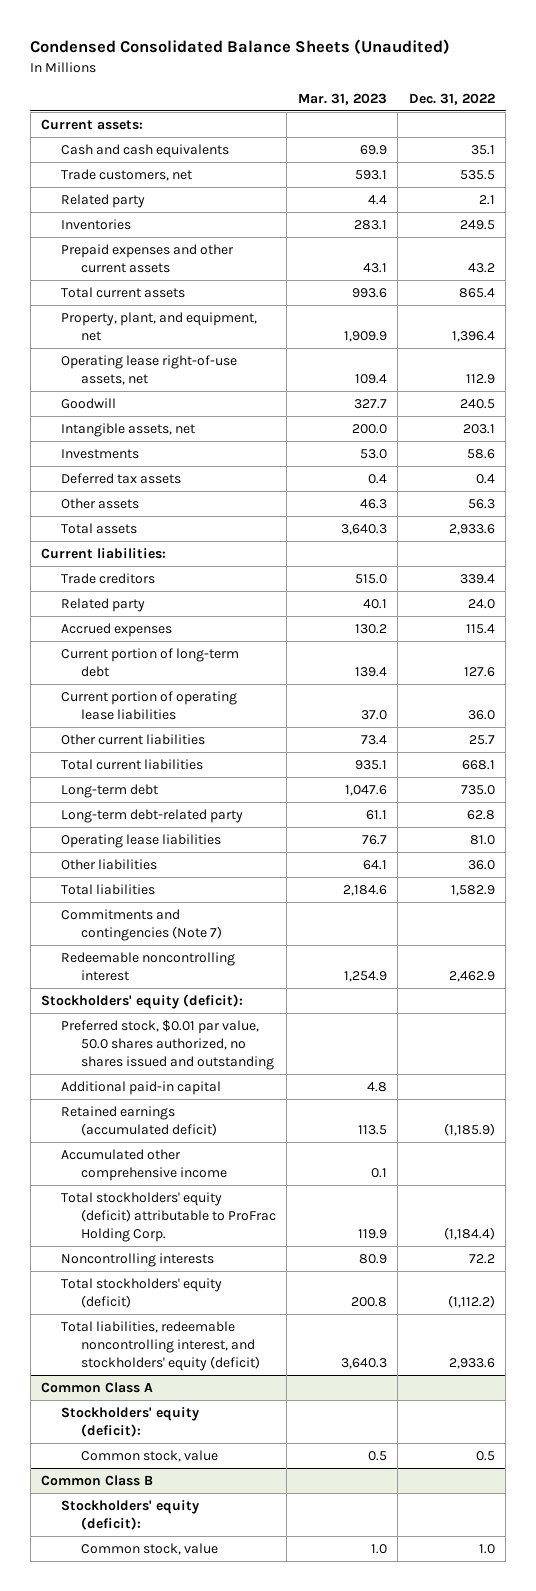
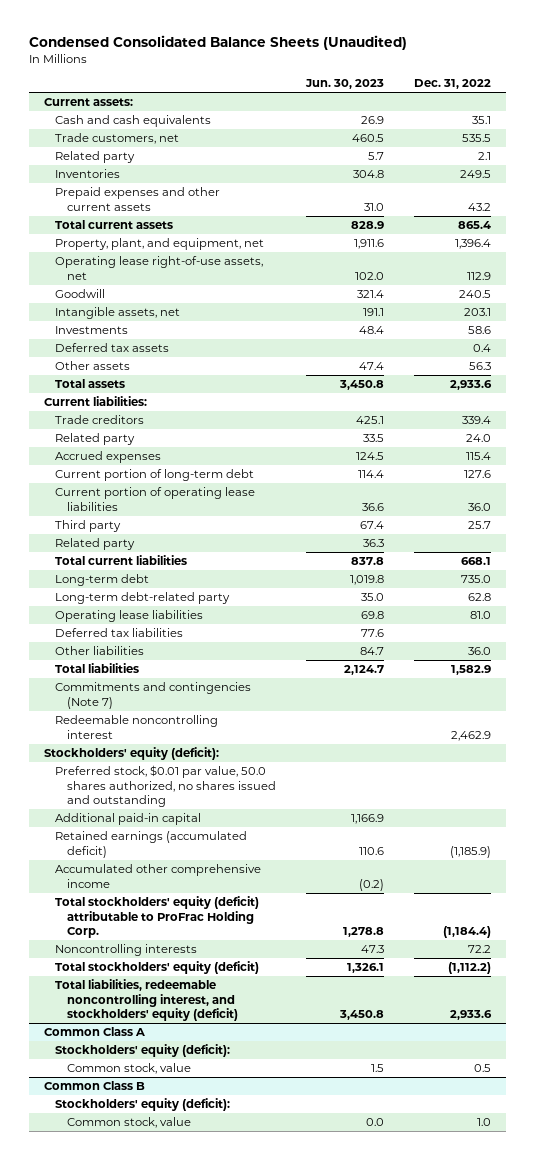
- | Mar. 31, 2023 | Dec. 31, 2022
+ | Jun. 30, 2023 | Dec. 31, 2022
- Other current liabilities | 73.4 | 25.7
+ Third party | 67.4 | 25.7
+ Related party | 36.3 |
+ Deferred tax liabilities | 77.6 |

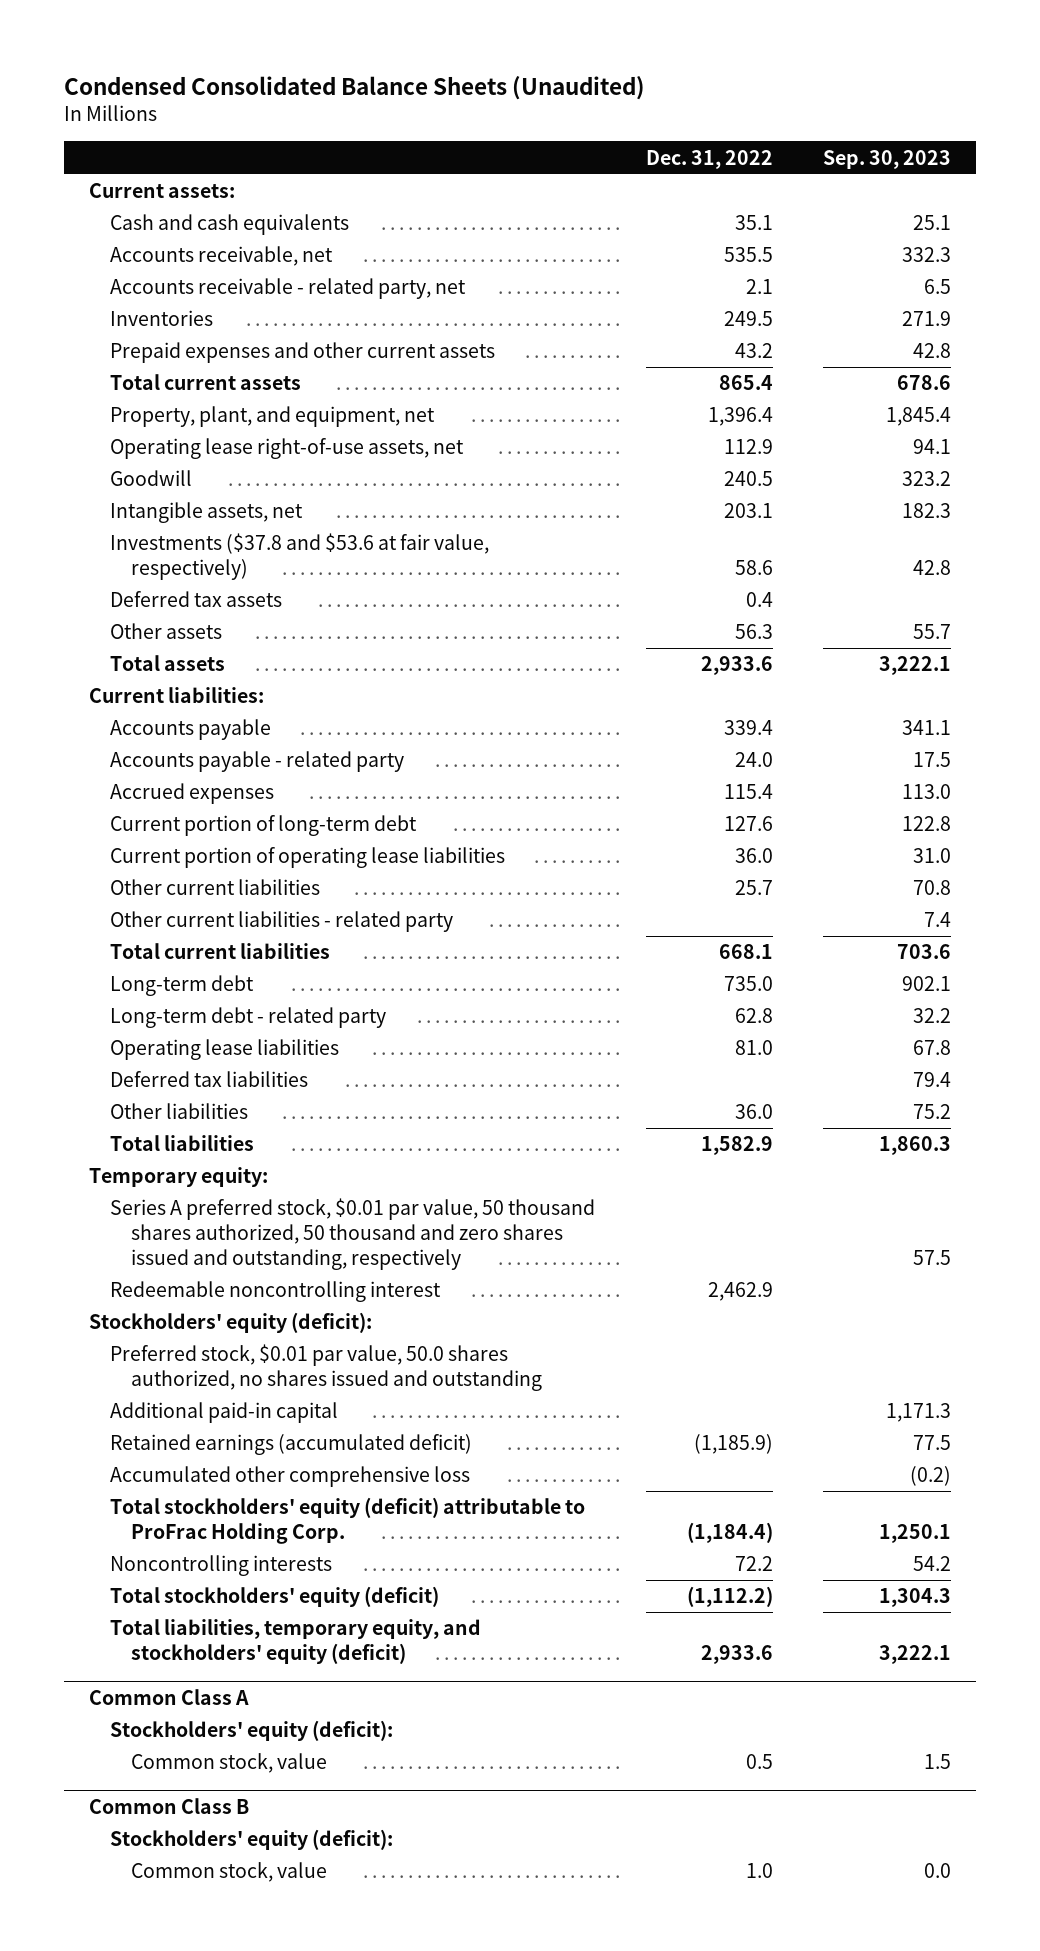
- | Jun. 30, 2023 | Dec. 31, 2022
+ | Dec. 31, 2022 | Sep. 30, 2023
- Trade customers, net | 460.5 | 535.5
- Related party | 5.7 | 2.1
+ Accounts receivable, net | 535.5 | 332.3
+ Accounts receivable - related party, net | 2.1 | 6.5
- Investments | 48.4 | 58.6
+ Investments ($37.8 and $53.6 at fair value, respectively) | 58.6 | 42.8
- Trade creditors | 425.1 | 339.4
- Related party | 33.5 | 24.0
+ Accounts payable | 339.4 | 341.1
+ Accounts payable - related party | 24.0 | 17.5
- Third party | 67.4 | 25.7
- Related party | 36.3 |
+ Other current liabilities | 25.7 | 70.8
+ Other current liabilities - related party | | 7.4
- Long-term debt-related party | 35.0 | 62.8
+ Long-term debt - related party | 62.8 | 32.2
- Commitments and contingencies (Note 7)
+ Temporary equity:
+ Series A preferred stock, $0.01 par value, 50 thousand shares authorized, 50 thousand and zero shares issued and outstanding, respectively | | 57.5
- Accumulated other comprehensive income | (0.2) |
+ Accumulated other comprehensive loss | | (0.2)
- Total liabilities, redeemable noncontrolling interest, and stockholders' equity (deficit) | 3,450.8 | 2,933.6
+ Total liabilities, temporary equity, and stockholders' equity (deficit) | 2,933.6 | 3,222.1

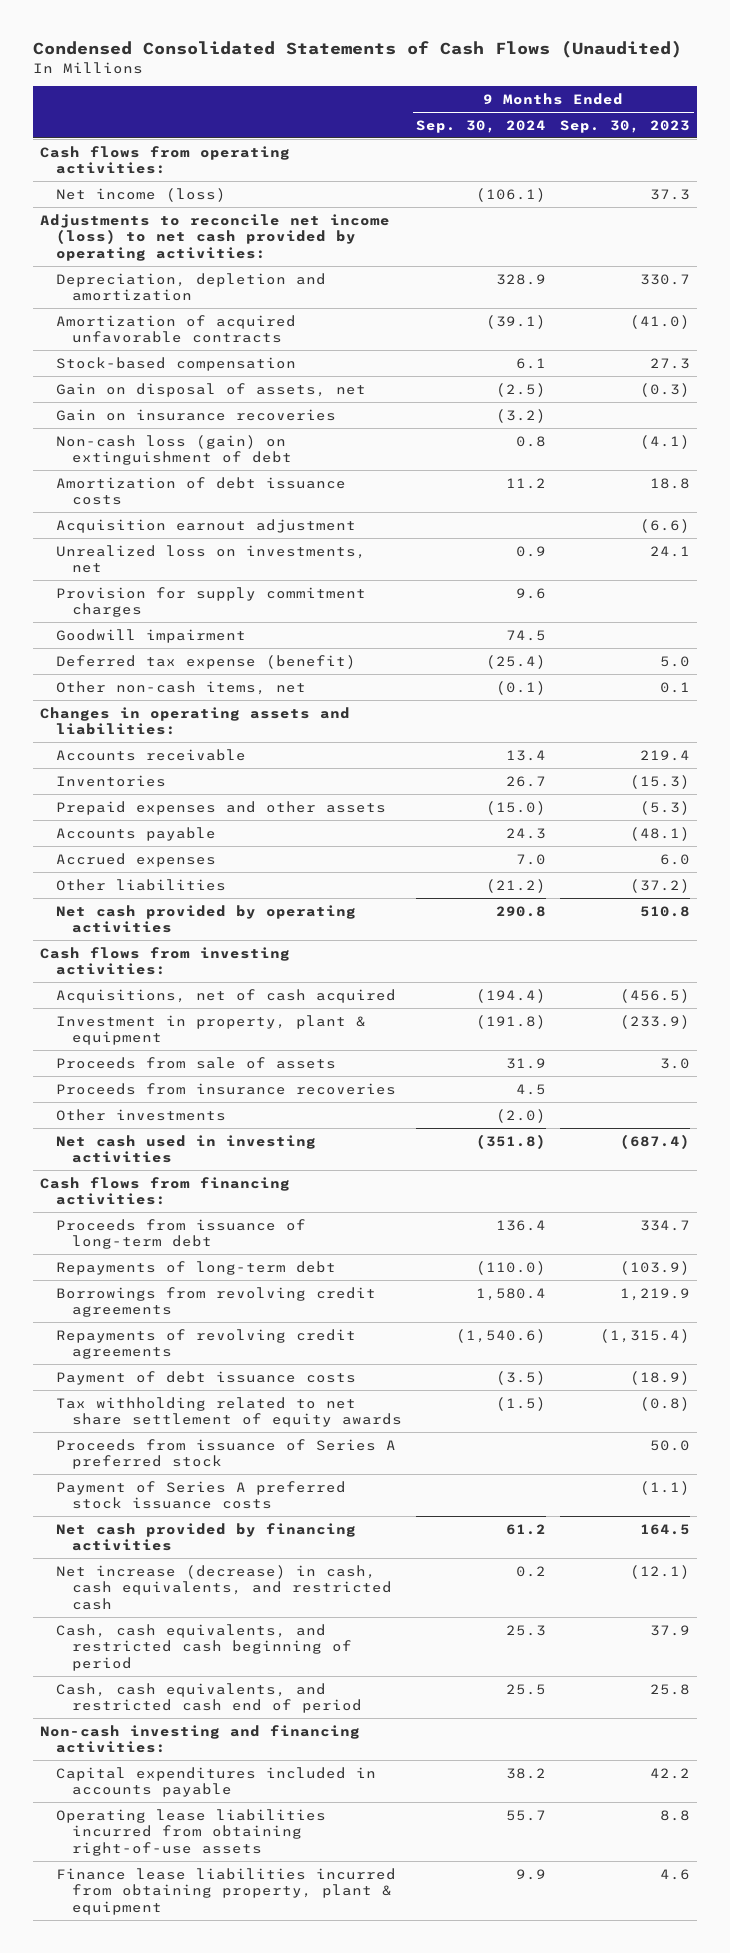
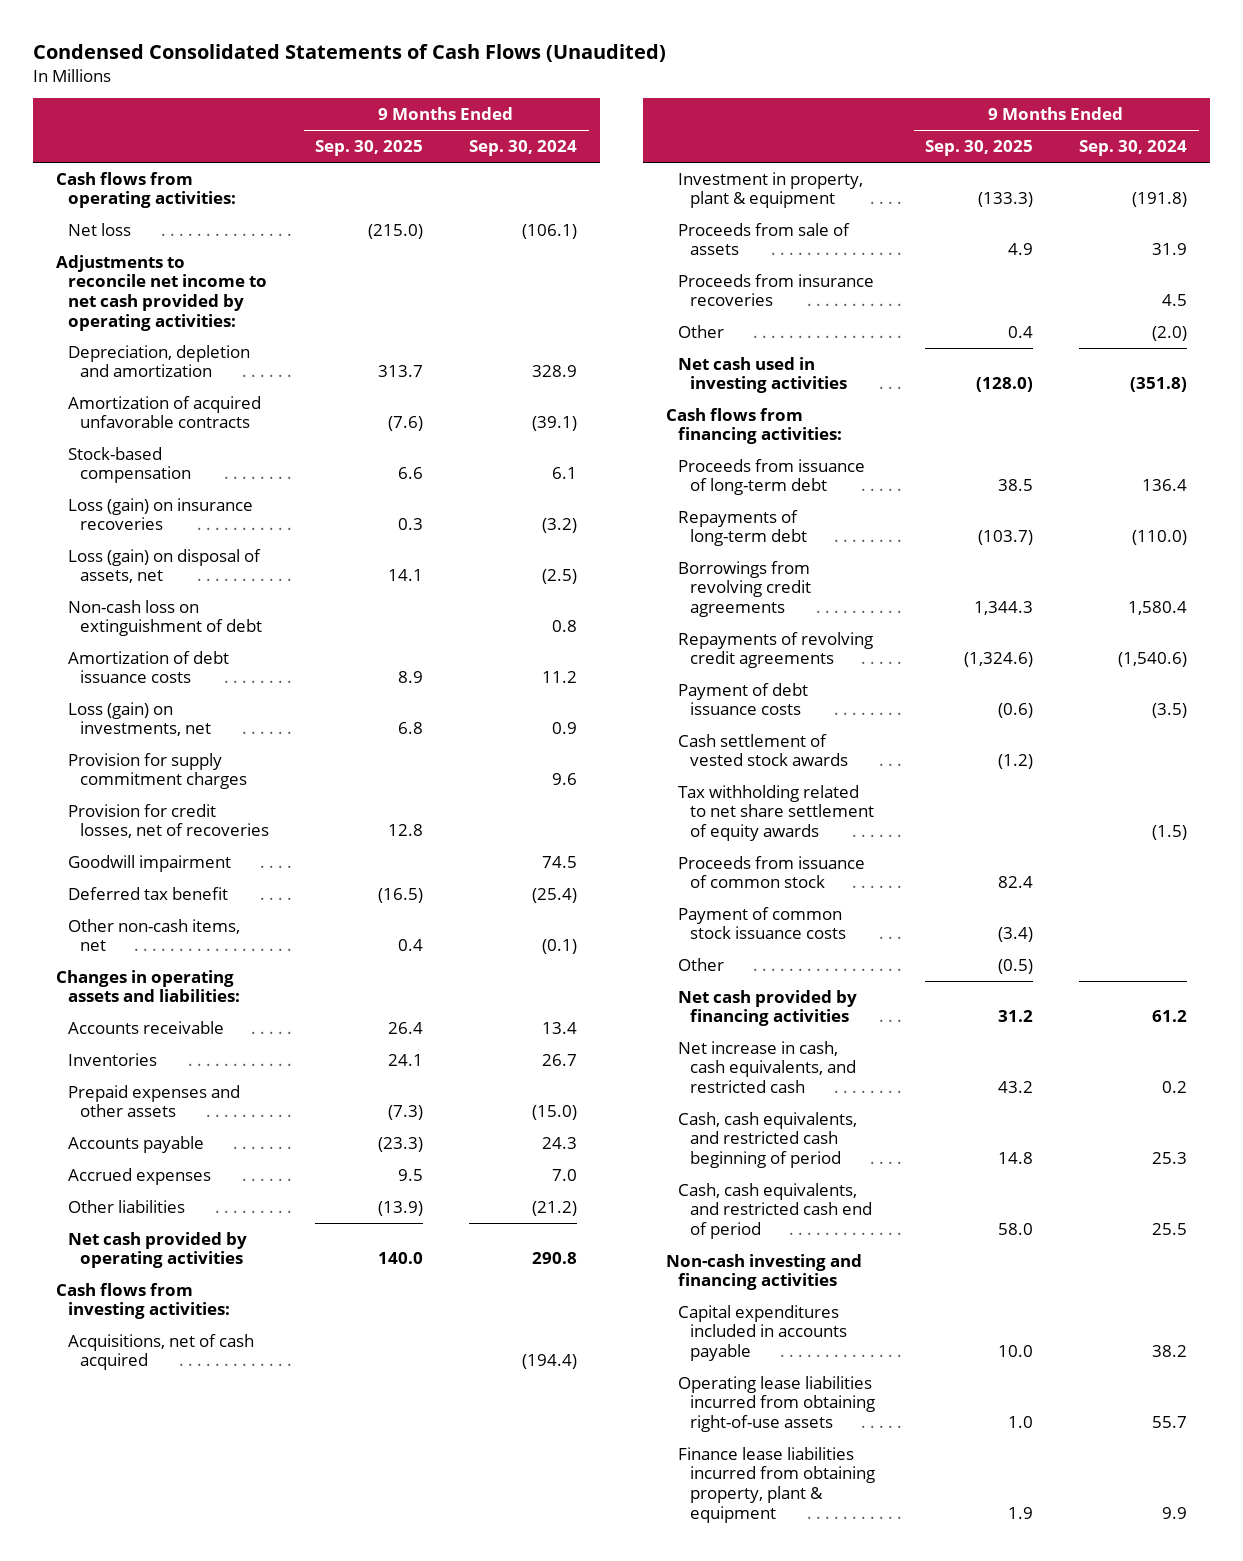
- | 9 Months Ended Sep. 30, 2024 | 9 Months Ended Sep. 30, 2023
+ | 9 Months Ended Sep. 30, 2025 | 9 Months Ended Sep. 30, 2024
- Net income (loss) | (106.1) | 37.3
- Adjustments to reconcile net income (loss) to net cash provided by operating activities:
+ Net loss | (215.0) | (106.1)
+ Adjustments to reconcile net income to net cash provided by operating activities:
- Gain on disposal of assets, net | (2.5) | (0.3)
- Gain on insurance recoveries | (3.2) |
- Non-cash loss (gain) on extinguishment of debt | 0.8 | (4.1)
+ Loss (gain) on insurance recoveries | 0.3 | (3.2)
+ Loss (gain) on disposal of assets, net | 14.1 | (2.5)
+ Non-cash loss on extinguishment of debt | | 0.8
- Acquisition earnout adjustment | | (6.6)
- Unrealized loss on investments, net | 0.9 | 24.1
+ Loss (gain) on investments, net | 6.8 | 0.9
+ Provision for credit losses, net of recoveries | 12.8 |
- Deferred tax expense (benefit) | (25.4) | 5.0
+ Deferred tax benefit | (16.5) | (25.4)
- Other investments | (2.0) |
+ Other | 0.4 | (2.0)
+ Cash settlement of vested stock awards | (1.2) |
- Proceeds from issuance of Series A preferred stock | | 50.0
- Payment of Series A preferred stock issuance costs | | (1.1)
+ Proceeds from issuance of common stock | 82.4 |
+ Payment of common stock issuance costs | (3.4) |
+ Other | (0.5) |
- Net increase (decrease) in cash, cash equivalents, and restricted cash | 0.2 | (12.1)
+ Net increase in cash, cash equivalents, and restricted cash | 43.2 | 0.2
- Non-cash investing and financing activities:
+ Non-cash investing and financing activities

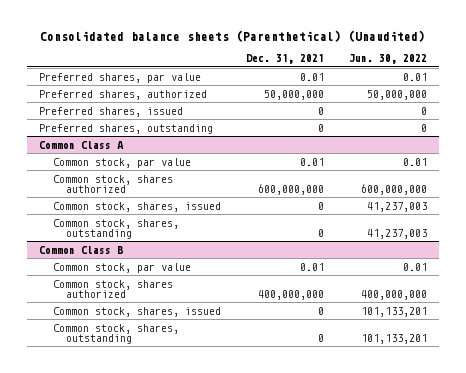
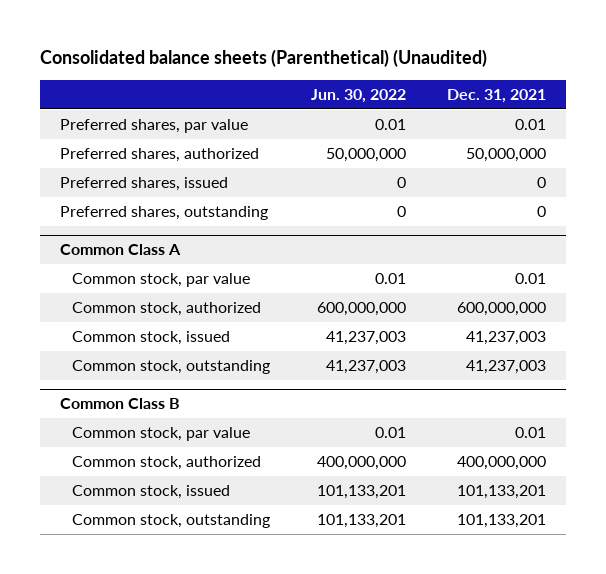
- | Dec. 31, 2021 | Jun. 30, 2022
+ | Jun. 30, 2022 | Dec. 31, 2021
@ Common Class A
- Common stock, shares authorized | 600,000,000 | 600,000,000
- Common stock, shares, issued | 0 | 41,237,003
- Common stock, shares, outstanding | 0 | 41,237,003
+ Common stock, authorized | 600,000,000 | 600,000,000
+ Common stock, issued | 41,237,003 | 41,237,003
+ Common stock, outstanding | 41,237,003 | 41,237,003
@ Common Class B
- Common stock, shares authorized | 400,000,000 | 400,000,000
- Common stock, shares, issued | 0 | 101,133,201
- Common stock, shares, outstanding | 0 | 101,133,201
+ Common stock, authorized | 400,000,000 | 400,000,000
+ Common stock, issued | 101,133,201 | 101,133,201
+ Common stock, outstanding | 101,133,201 | 101,133,201

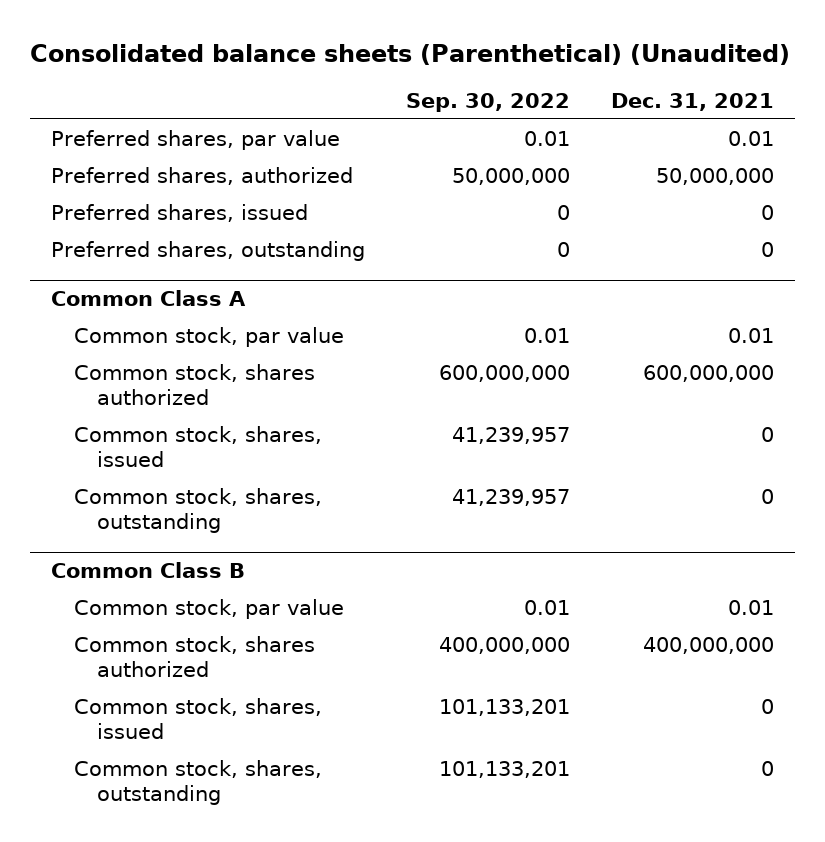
- | Jun. 30, 2022 | Dec. 31, 2021
+ | Sep. 30, 2022 | Dec. 31, 2021
@ Common Class A
- Common stock, authorized | 600,000,000 | 600,000,000
- Common stock, issued | 41,237,003 | 41,237,003
- Common stock, outstanding | 41,237,003 | 41,237,003
+ Common stock, shares authorized | 600,000,000 | 600,000,000
+ Common stock, shares, issued | 41,239,957 | 0
+ Common stock, shares, outstanding | 41,239,957 | 0
@ Common Class B
- Common stock, authorized | 400,000,000 | 400,000,000
- Common stock, issued | 101,133,201 | 101,133,201
- Common stock, outstanding | 101,133,201 | 101,133,201
+ Common stock, shares authorized | 400,000,000 | 400,000,000
+ Common stock, shares, issued | 101,133,201 | 0
+ Common stock, shares, outstanding | 101,133,201 | 0

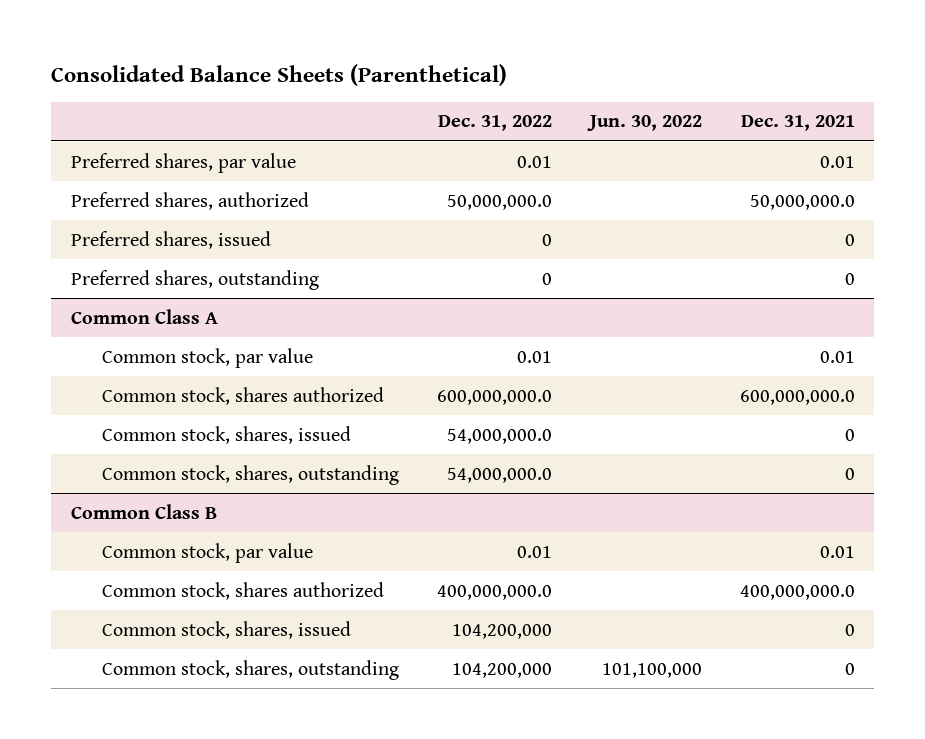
- Consolidated balance sheets (Parenthetical) (Unaudited)
+ Consolidated Balance Sheets (Parenthetical)
- | Sep. 30, 2022 | Dec. 31, 2021
+ | Dec. 31, 2022 | Jun. 30, 2022 | Dec. 31, 2021
- Preferred shares, authorized | 50,000,000 | 50,000,000
+ Preferred shares, authorized | 50,000,000.0 | | 50,000,000.0
@ Common Class A
- Common stock, shares authorized | 600,000,000 | 600,000,000
+ Common stock, shares authorized | 600,000,000.0 | | 600,000,000.0
@ Common Class B
- Common stock, shares authorized | 400,000,000 | 400,000,000
+ Common stock, shares authorized | 400,000,000.0 | | 400,000,000.0

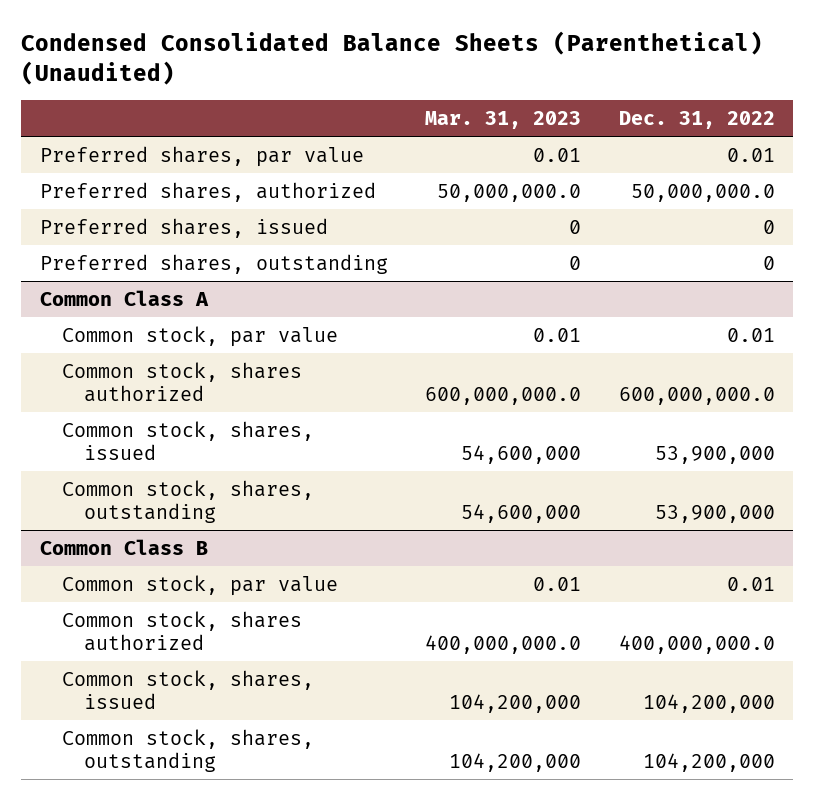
- Consolidated Balance Sheets (Parenthetical)
+ Condensed Consolidated Balance Sheets (Parenthetical) (Unaudited)
- | Dec. 31, 2022 | Jun. 30, 2022 | Dec. 31, 2021
+ | Mar. 31, 2023 | Dec. 31, 2022
@ Common Class A
- Common stock, shares, issued | 54,000,000.0 | | 0
- Common stock, shares, outstanding | 54,000,000.0 | | 0
+ Common stock, shares, issued | 54,600,000 | 53,900,000
+ Common stock, shares, outstanding | 54,600,000 | 53,900,000

